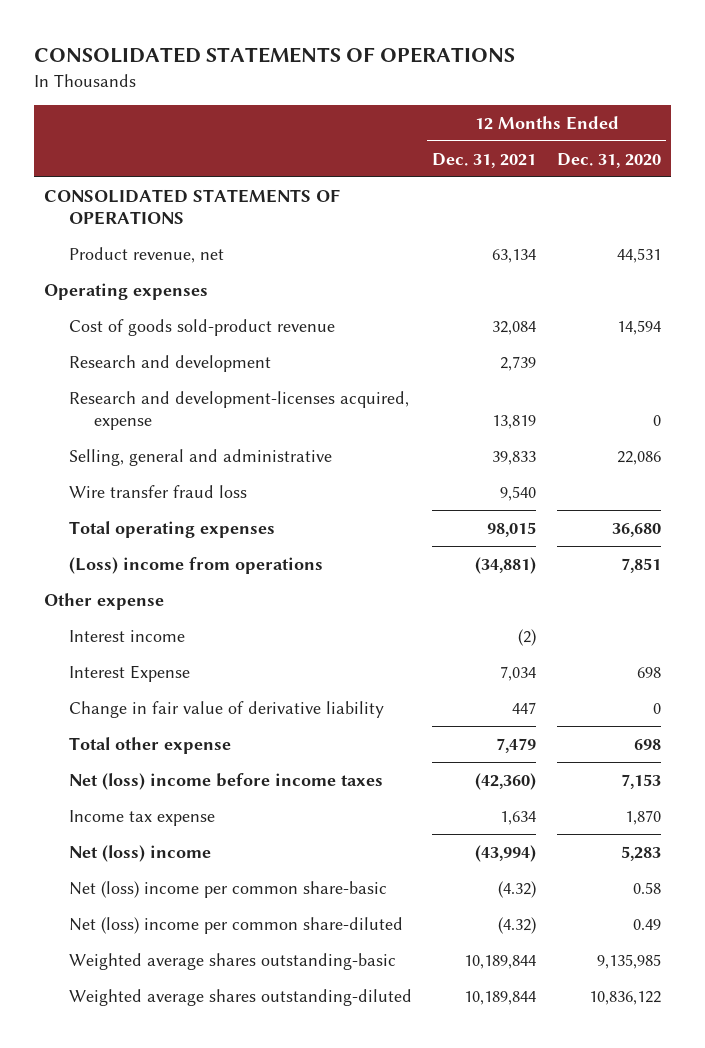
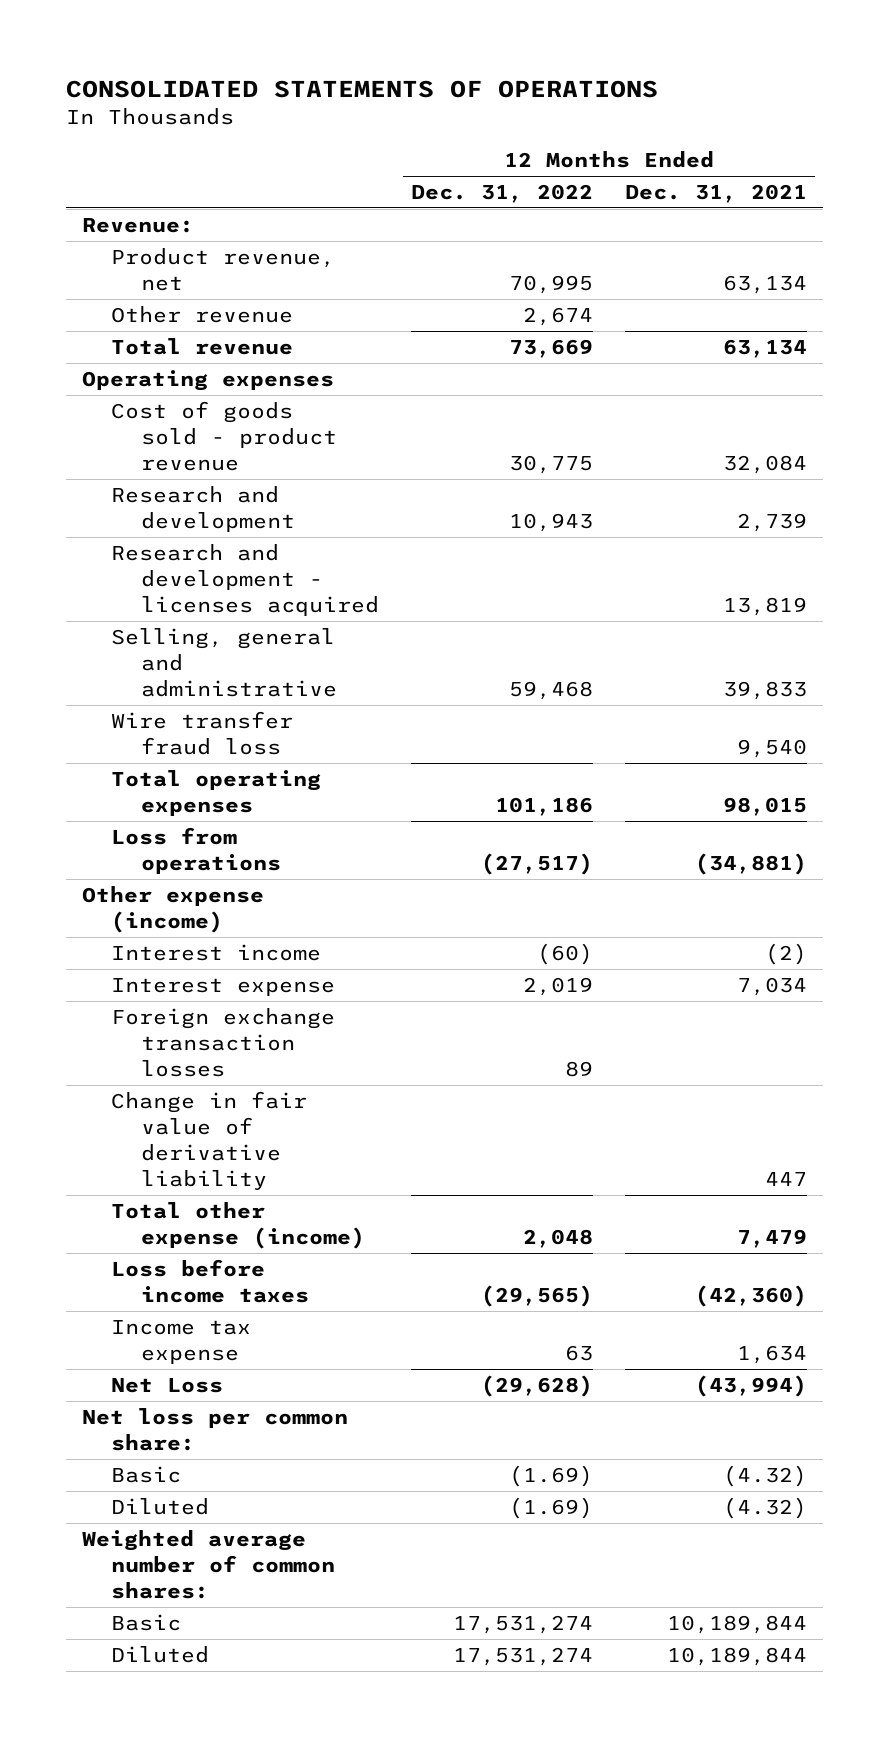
- | 12 Months Ended Dec. 31, 2021 | 12 Months Ended Dec. 31, 2020
+ | 12 Months Ended Dec. 31, 2022 | 12 Months Ended Dec. 31, 2021
- CONSOLIDATED STATEMENTS OF OPERATIONS
+ Revenue:
+ Other revenue | 2,674 |
+ Total revenue | 73,669 | 63,134
- Cost of goods sold-product revenue | 32,084 | 14,594
+ Cost of goods sold - product revenue | 30,775 | 32,084
- Research and development-licenses acquired, expense | 13,819 | 0
+ Research and development - licenses acquired | | 13,819
- (Loss) income from operations | (34,881) | 7,851
- Other expense
+ Loss from operations | (27,517) | (34,881)
+ Other expense (income)
- Interest Expense | 7,034 | 698
+ Interest expense | 2,019 | 7,034
+ Foreign exchange transaction losses | 89 |
- Total other expense | 7,479 | 698
- Net (loss) income before income taxes | (42,360) | 7,153
+ Total other expense (income) | 2,048 | 7,479
+ Loss before income taxes | (29,565) | (42,360)
- Net (loss) income | (43,994) | 5,283
- Net (loss) income per common share-basic | (4.32) | 0.58
- Net (loss) income per common share-diluted | (4.32) | 0.49
- Weighted average shares outstanding-basic | 10,189,844 | 9,135,985
- Weighted average shares outstanding-diluted | 10,189,844 | 10,836,122
+ Net Loss | (29,628) | (43,994)
+ Net loss per common share:
+ Basic | (1.69) | (4.32)
+ Diluted | (1.69) | (4.32)
+ Weighted average number of common shares:
+ Basic | 17,531,274 | 10,189,844
+ Diluted | 17,531,274 | 10,189,844

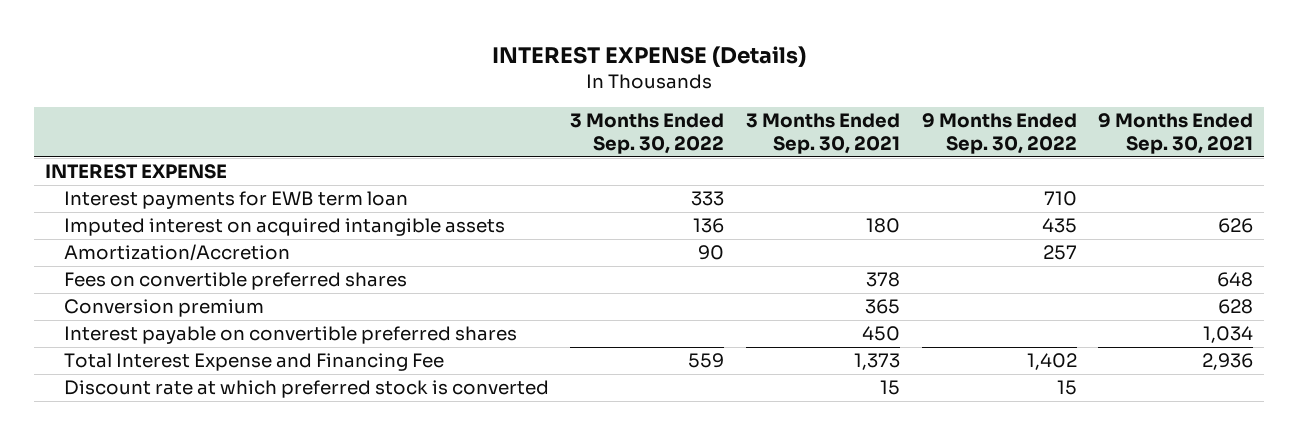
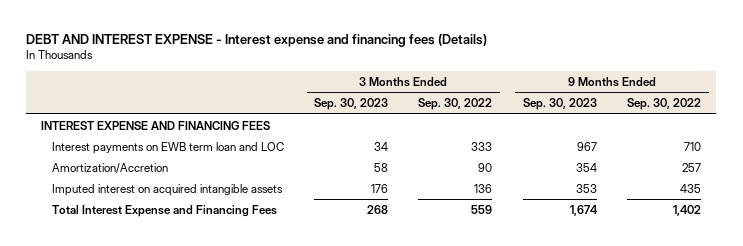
- INTEREST EXPENSE (Details)
+ DEBT AND INTEREST EXPENSE - Interest expense and financing fees (Details)
- | 3 Months Ended Sep. 30, 2022 | 3 Months Ended Sep. 30, 2021 | 9 Months Ended Sep. 30, 2022 | 9 Months Ended Sep. 30, 2021
+ | 3 Months Ended Sep. 30, 2023 | 3 Months Ended Sep. 30, 2022 | 9 Months Ended Sep. 30, 2023 | 9 Months Ended Sep. 30, 2022
- INTEREST EXPENSE
- Interest payments for EWB term loan | 333 | | 710 |
+ INTEREST EXPENSE AND FINANCING FEES
+ Interest payments on EWB term loan and LOC | 34 | 333 | 967 | 710
- Fees on convertible preferred shares | | 378 | | 648
- Conversion premium | | 365 | | 628
- Interest payable on convertible preferred shares | | 450 | | 1,034
- Total Interest Expense and Financing Fee | 559 | 1,373 | 1,402 | 2,936
- Discount rate at which preferred stock is converted | | 15 | 15 |
moved down: Imputed interest on acquired intangible assets | 176 | 136 | 353 | 435
+ Total Interest Expense and Financing Fees | 268 | 559 | 1,674 | 1,402

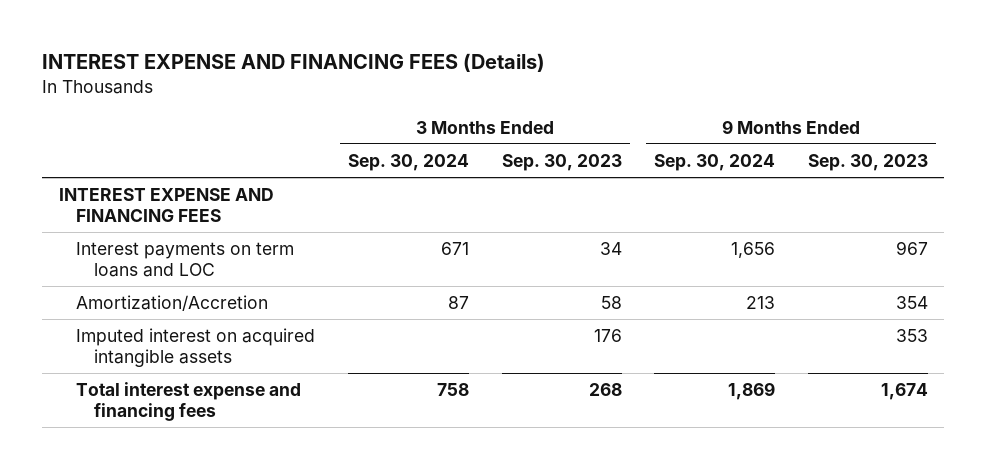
- DEBT AND INTEREST EXPENSE - Interest expense and financing fees (Details)
+ INTEREST EXPENSE AND FINANCING FEES (Details)
- | 3 Months Ended Sep. 30, 2023 | 3 Months Ended Sep. 30, 2022 | 9 Months Ended Sep. 30, 2023 | 9 Months Ended Sep. 30, 2022
+ | 3 Months Ended Sep. 30, 2024 | 3 Months Ended Sep. 30, 2023 | 9 Months Ended Sep. 30, 2024 | 9 Months Ended Sep. 30, 2023
- Interest payments on EWB term loan and LOC | 34 | 333 | 967 | 710
+ Interest payments on term loans and LOC | 671 | 34 | 1,656 | 967
- Total Interest Expense and Financing Fees | 268 | 559 | 1,674 | 1,402
+ Total interest expense and financing fees | 758 | 268 | 1,869 | 1,674

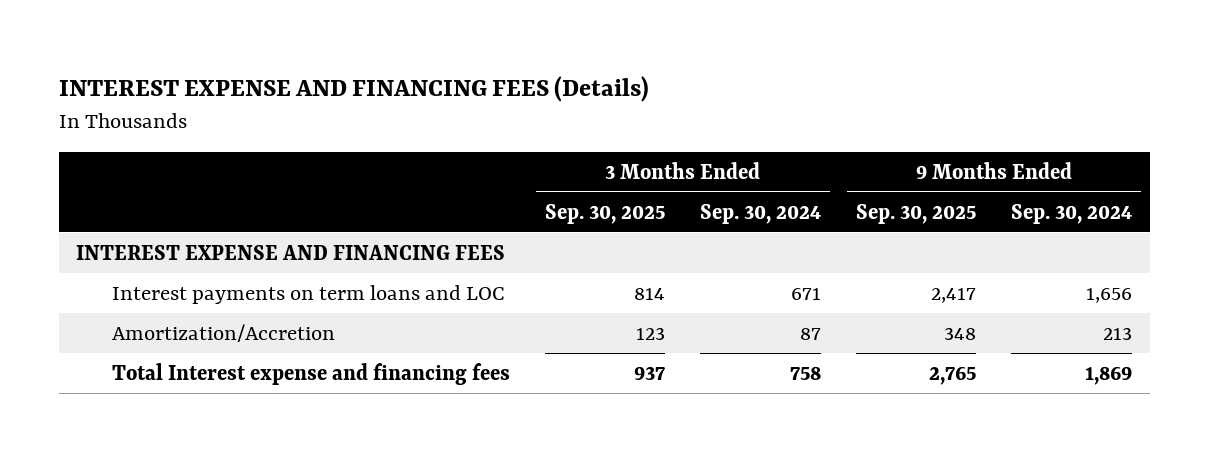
- | 3 Months Ended Sep. 30, 2024 | 3 Months Ended Sep. 30, 2023 | 9 Months Ended Sep. 30, 2024 | 9 Months Ended Sep. 30, 2023
+ | 3 Months Ended Sep. 30, 2025 | 3 Months Ended Sep. 30, 2024 | 9 Months Ended Sep. 30, 2025 | 9 Months Ended Sep. 30, 2024
- Imputed interest on acquired intangible assets | | 176 | | 353
- Total interest expense and financing fees | 758 | 268 | 1,869 | 1,674
+ Total Interest expense and financing fees | 937 | 758 | 2,765 | 1,869

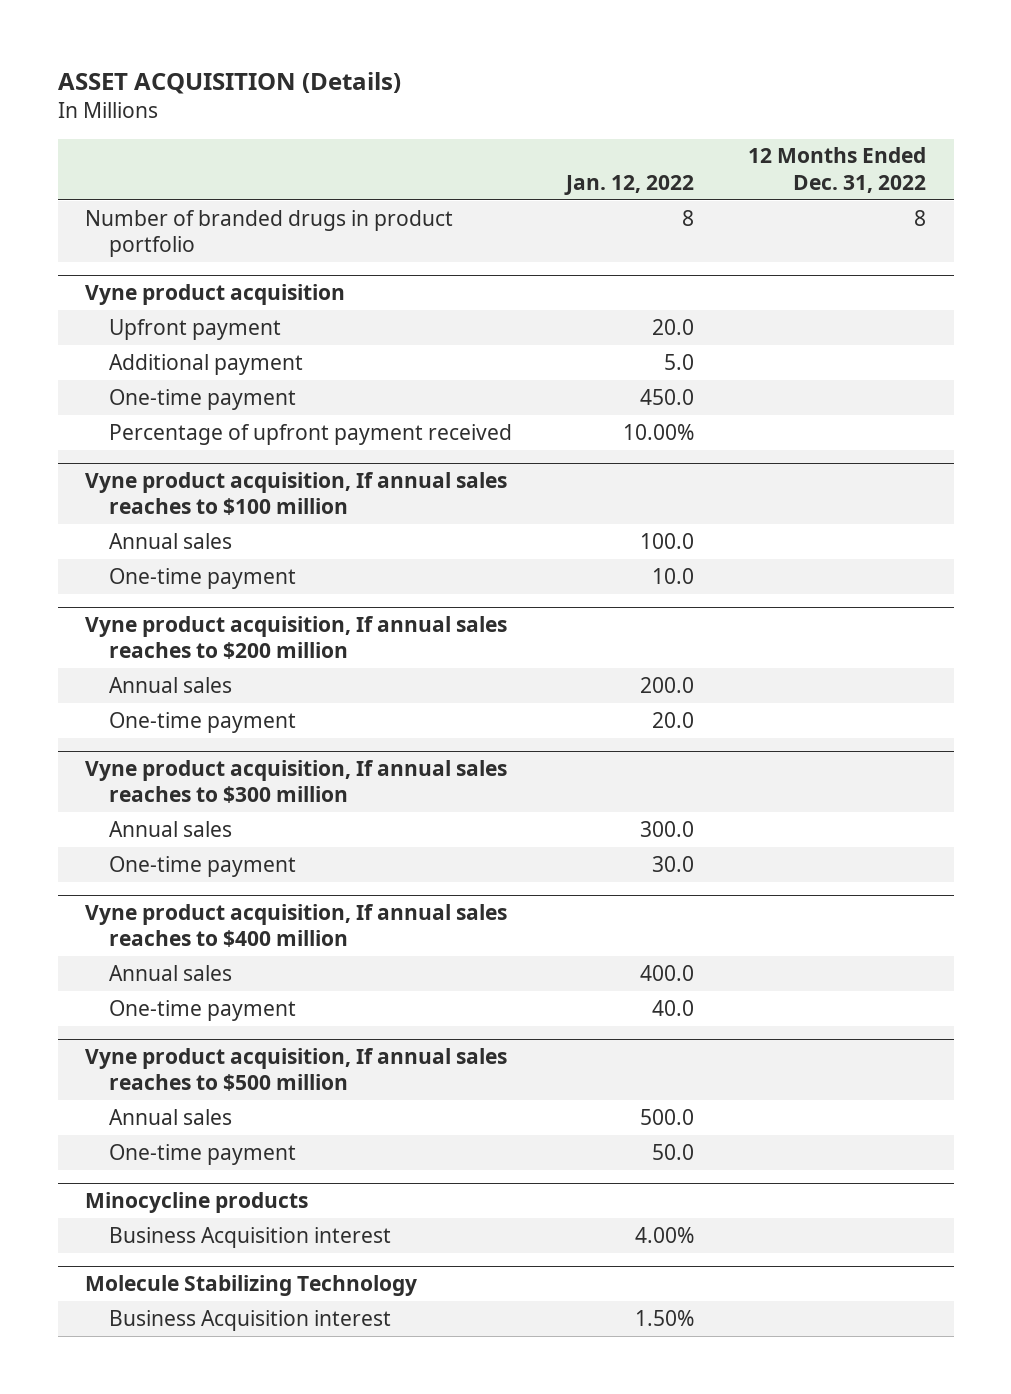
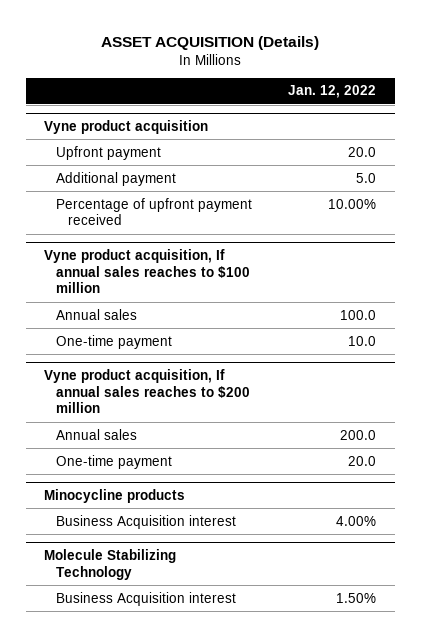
- | Jan. 12, 2022 | 12 Months Ended Dec. 31, 2022
+ | Jan. 12, 2022
- Number of branded drugs in product portfolio | 8 | 8
@ Vyne product acquisition
- One-time payment | 450.0 |
- Vyne product acquisition, If annual sales reaches to $300 million
- Annual sales | 300.0 |
- One-time payment | 30.0 |
- Vyne product acquisition, If annual sales reaches to $400 million
- Annual sales | 400.0 |
- One-time payment | 40.0 |
- Vyne product acquisition, If annual sales reaches to $500 million
- Annual sales | 500.0 |
- One-time payment | 50.0 |

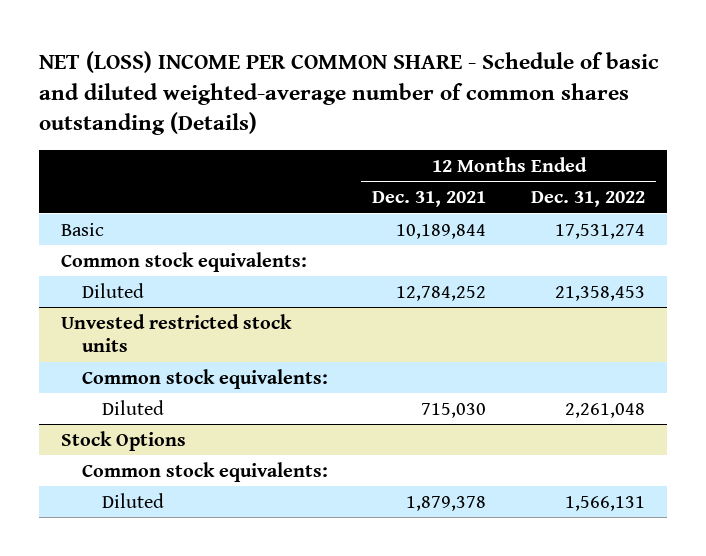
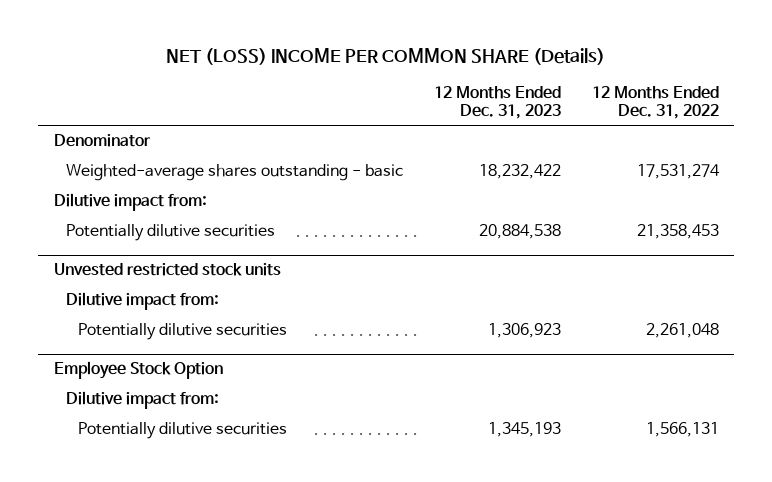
- NET (LOSS) INCOME PER COMMON SHARE - Schedule of basic and diluted weighted-average number of common shares outstanding (Details)
+ NET (LOSS) INCOME PER COMMON SHARE (Details)
- | 12 Months Ended Dec. 31, 2021 | 12 Months Ended Dec. 31, 2022
+ | 12 Months Ended Dec. 31, 2023 | 12 Months Ended Dec. 31, 2022
- Basic | 10,189,844 | 17,531,274
- Common stock equivalents:
- Diluted | 12,784,252 | 21,358,453
+ Denominator
+ Weighted-average shares outstanding - basic | 18,232,422 | 17,531,274
+ Dilutive impact from:
+ Potentially dilutive securities | 20,884,538 | 21,358,453
@ Unvested restricted stock units
- Common stock equivalents:
- Diluted | 715,030 | 2,261,048
- Stock Options
- Common stock equivalents:
- Diluted | 1,879,378 | 1,566,131
@ Unvested restricted stock units
+ Dilutive impact from:
+ Potentially dilutive securities | 1,306,923 | 2,261,048
+ Employee Stock Option
+ Dilutive impact from:
+ Potentially dilutive securities | 1,345,193 | 1,566,131

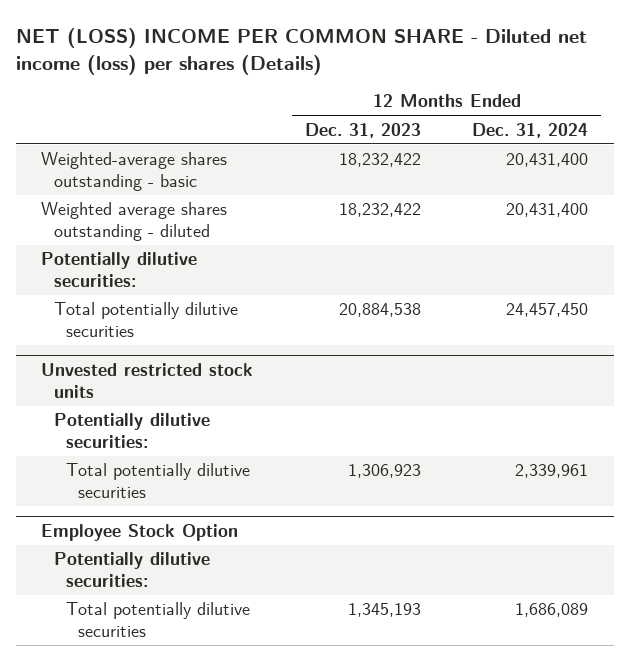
- NET (LOSS) INCOME PER COMMON SHARE (Details)
+ NET (LOSS) INCOME PER COMMON SHARE - Diluted net income (loss) per shares (Details)
- | 12 Months Ended Dec. 31, 2023 | 12 Months Ended Dec. 31, 2022
+ | 12 Months Ended Dec. 31, 2023 | 12 Months Ended Dec. 31, 2024
- Denominator
- Dilutive impact from:
- Potentially dilutive securities | 20,884,538 | 21,358,453
+ Weighted average shares outstanding - diluted | 18,232,422 | 20,431,400
+ Potentially dilutive securities:
+ Total potentially dilutive securities | 20,884,538 | 24,457,450
@ Unvested restricted stock units
- Dilutive impact from:
- Potentially dilutive securities | 1,306,923 | 2,261,048
+ Potentially dilutive securities:
+ Total potentially dilutive securities | 1,306,923 | 2,339,961
@ Employee Stock Option
- Dilutive impact from:
- Potentially dilutive securities | 1,345,193 | 1,566,131
+ Potentially dilutive securities:
+ Total potentially dilutive securities | 1,345,193 | 1,686,089

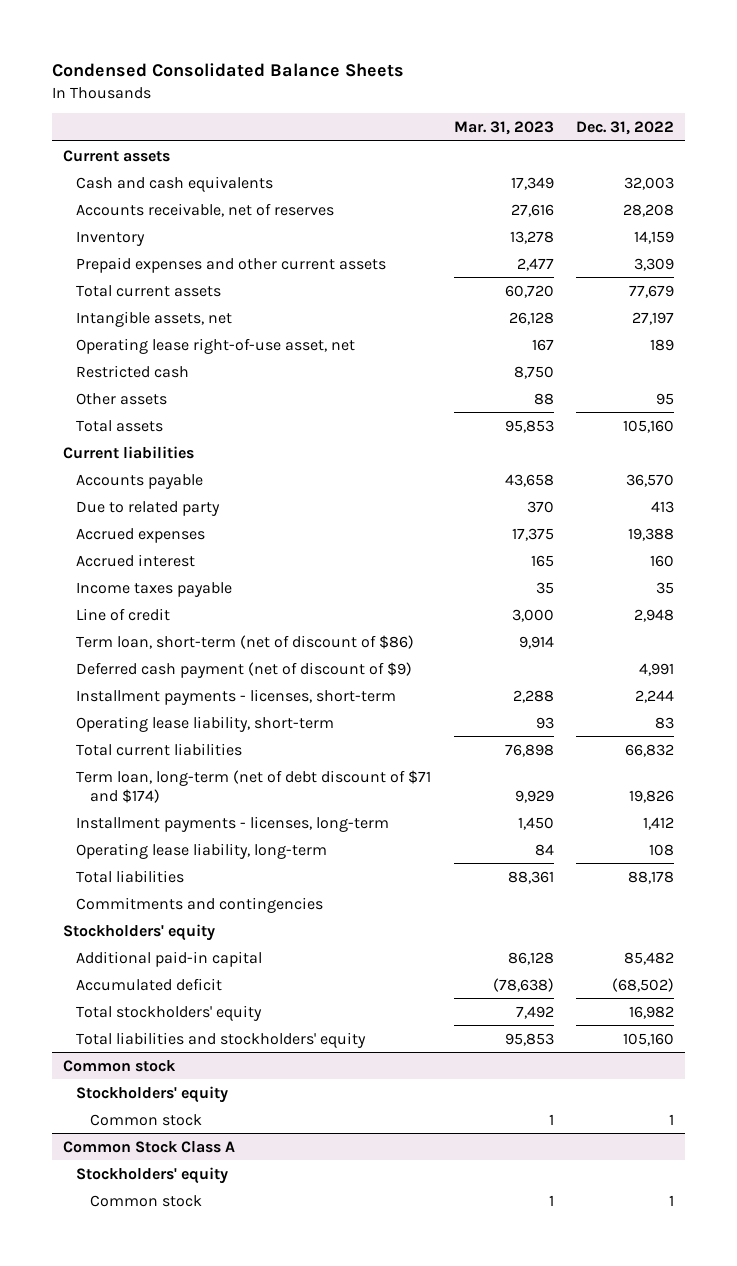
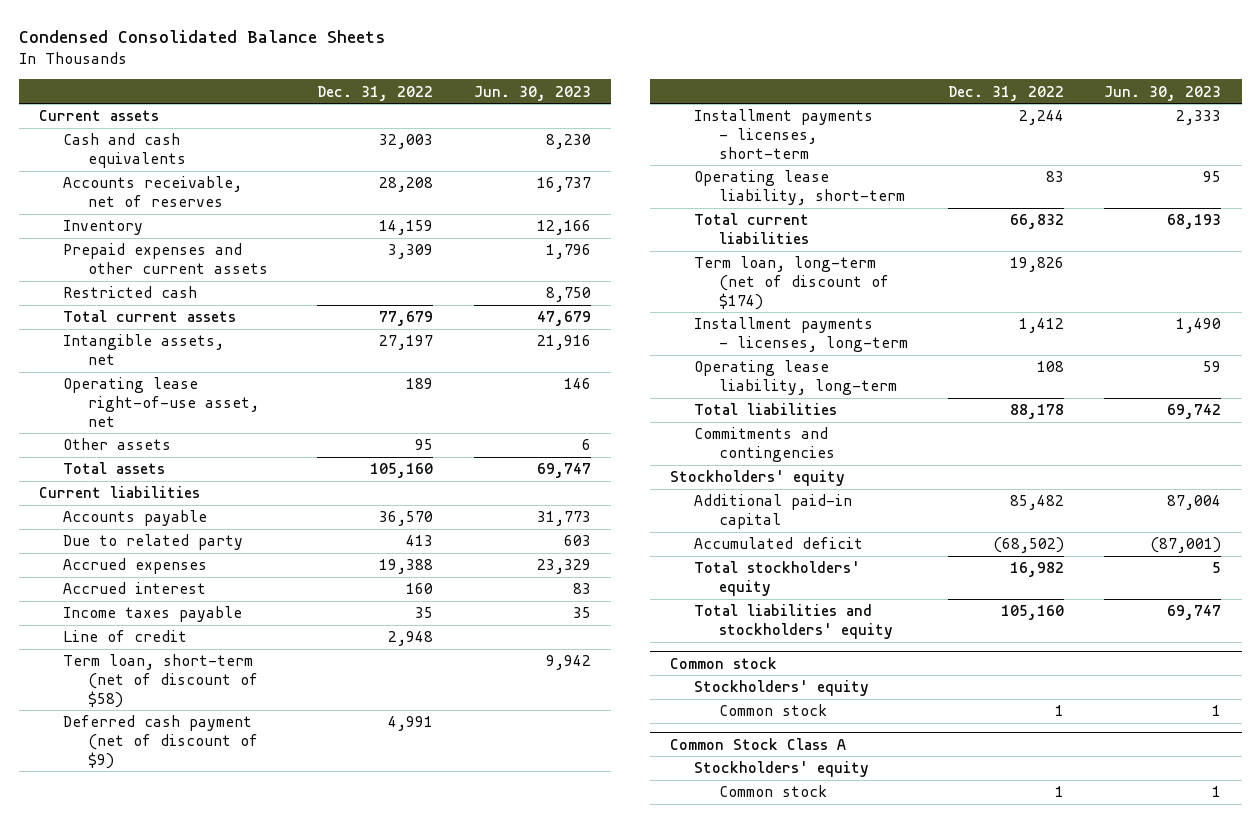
- | Mar. 31, 2023 | Dec. 31, 2022
+ | Dec. 31, 2022 | Jun. 30, 2023
moved up: Restricted cash | | 8,750
- Term loan, short-term (net of discount of $86) | 9,914 |
+ Term loan, short-term (net of discount of $58) | | 9,942
- Term loan, long-term (net of debt discount of $71 and $174) | 9,929 | 19,826
+ Term loan, long-term (net of discount of $174) | 19,826 |

